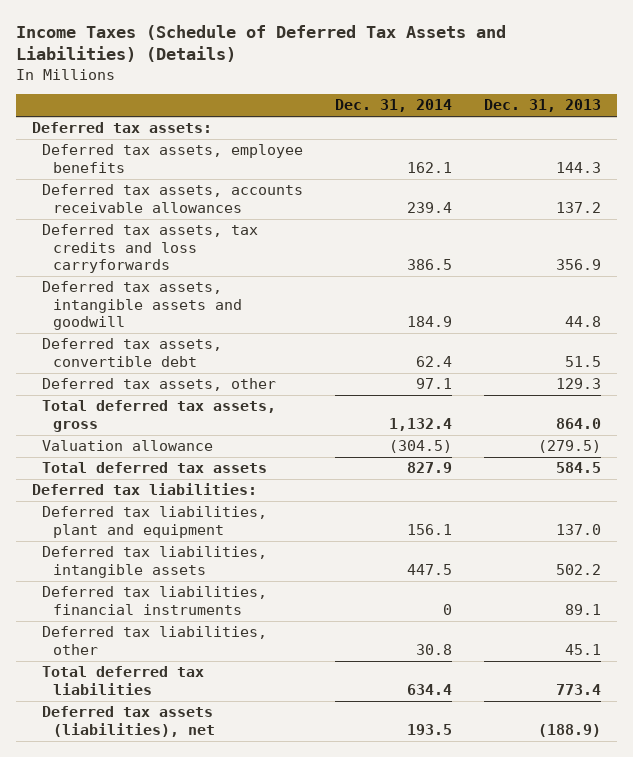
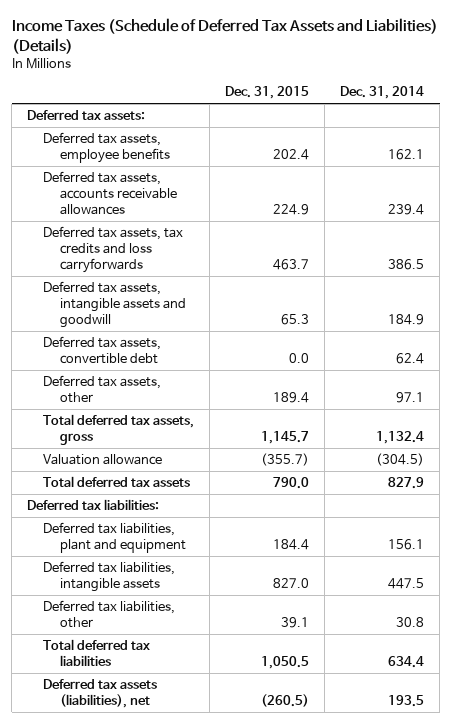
- | Dec. 31, 2014 | Dec. 31, 2013
+ | Dec. 31, 2015 | Dec. 31, 2014
- Deferred tax liabilities, financial instruments | 0 | 89.1

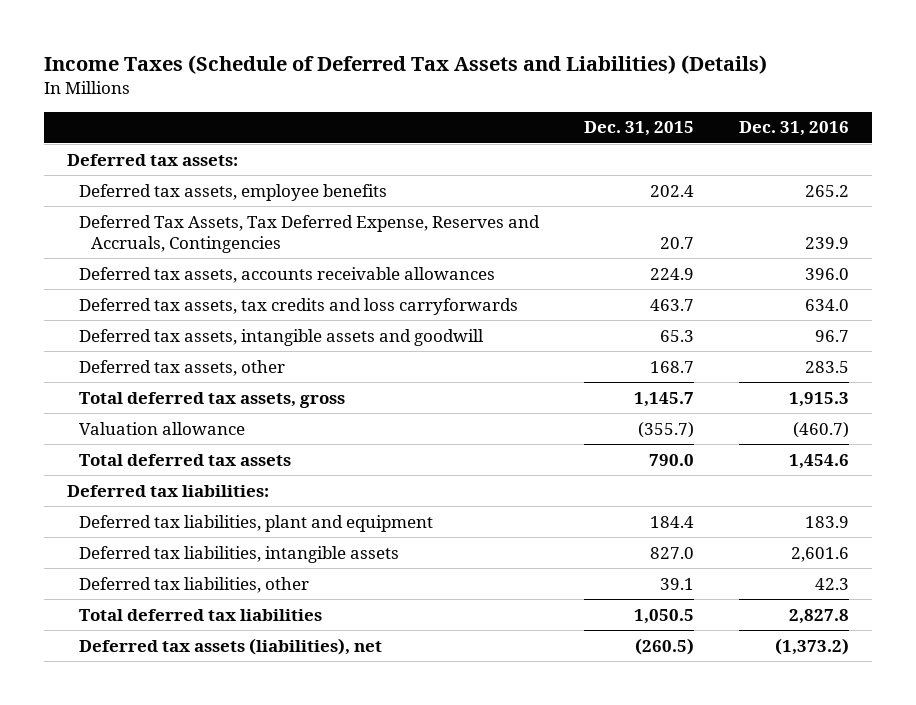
- | Dec. 31, 2015 | Dec. 31, 2014
+ | Dec. 31, 2015 | Dec. 31, 2016
+ Deferred Tax Assets, Tax Deferred Expense, Reserves and Accruals, Contingencies | 20.7 | 239.9
- Deferred tax assets, convertible debt | 0.0 | 62.4
- Deferred tax assets, other | 189.4 | 97.1
+ Deferred tax assets, other | 168.7 | 283.5

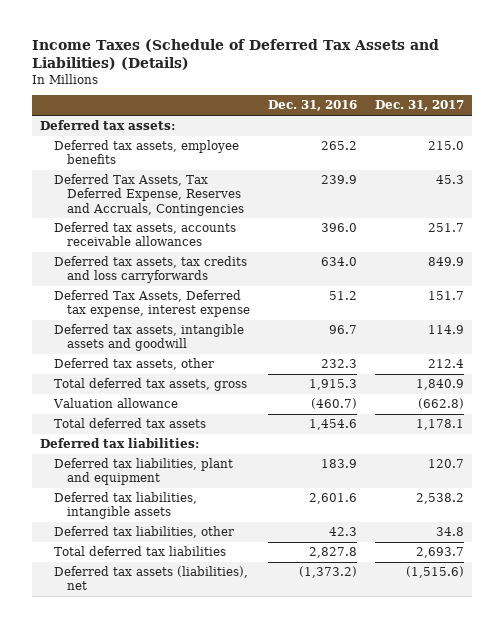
- | Dec. 31, 2015 | Dec. 31, 2016
+ | Dec. 31, 2016 | Dec. 31, 2017
+ Deferred Tax Assets, Deferred tax expense, interest expense | 51.2 | 151.7
- Deferred tax assets, other | 168.7 | 283.5
+ Deferred tax assets, other | 232.3 | 212.4

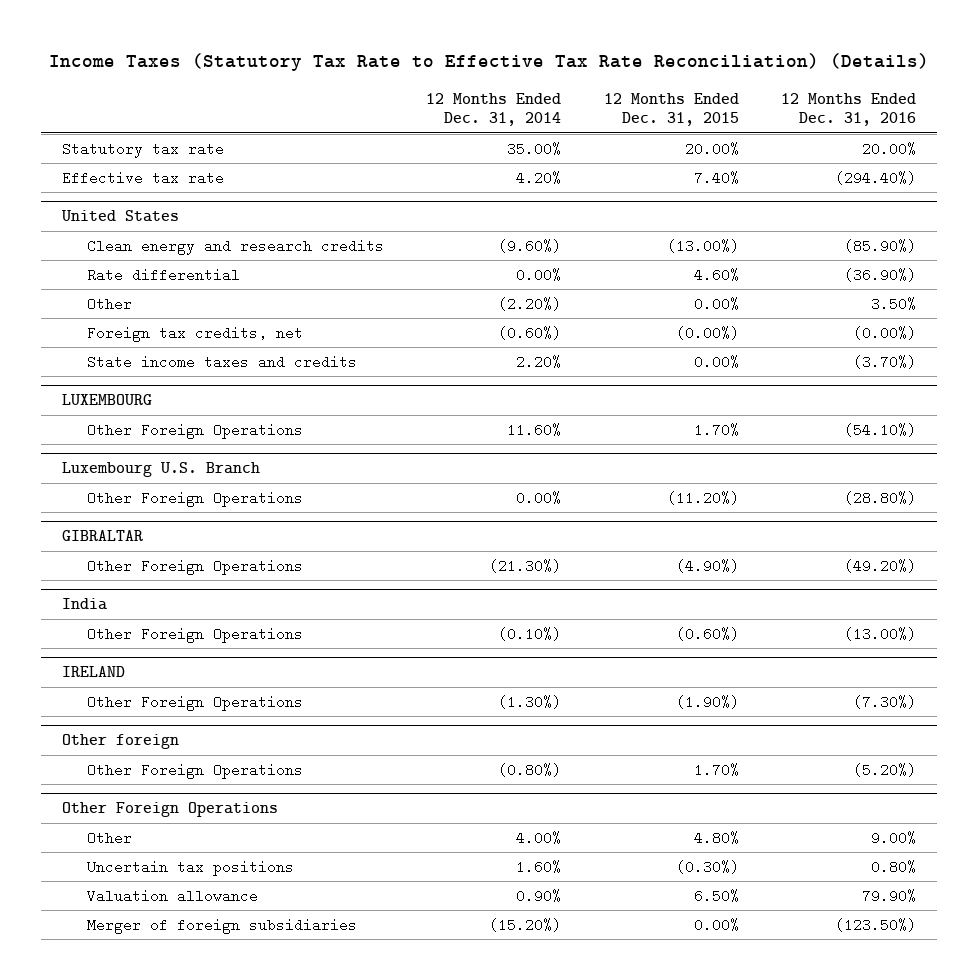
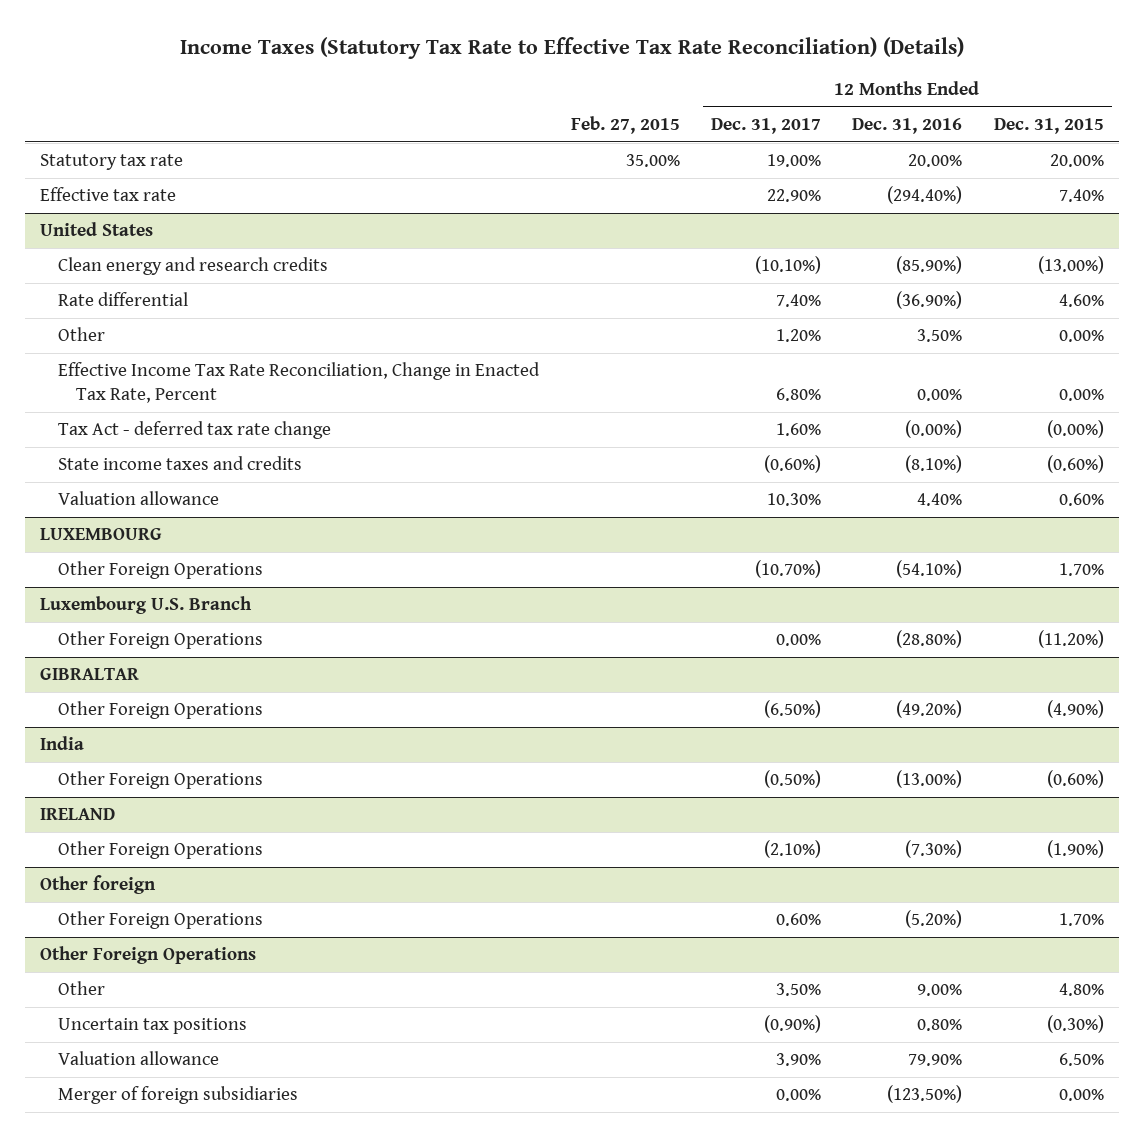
- | 12 Months Ended Dec. 31, 2014 | 12 Months Ended Dec. 31, 2015 | 12 Months Ended Dec. 31, 2016
+ | Feb. 27, 2015 | 12 Months Ended Dec. 31, 2017 | 12 Months Ended Dec. 31, 2016 | 12 Months Ended Dec. 31, 2015
@ United States
- Foreign tax credits, net | (0.60%) | (0.00%) | (0.00%)
- State income taxes and credits | 2.20% | 0.00% | (3.70%)
+ Effective Income Tax Rate Reconciliation, Change in Enacted Tax Rate, Percent | | 6.80% | 0.00% | 0.00%
+ Tax Act - deferred tax rate change | | 1.60% | (0.00%) | (0.00%)
+ State income taxes and credits | | (0.60%) | (8.10%) | (0.60%)
+ Valuation allowance | | 10.30% | 4.40% | 0.60%

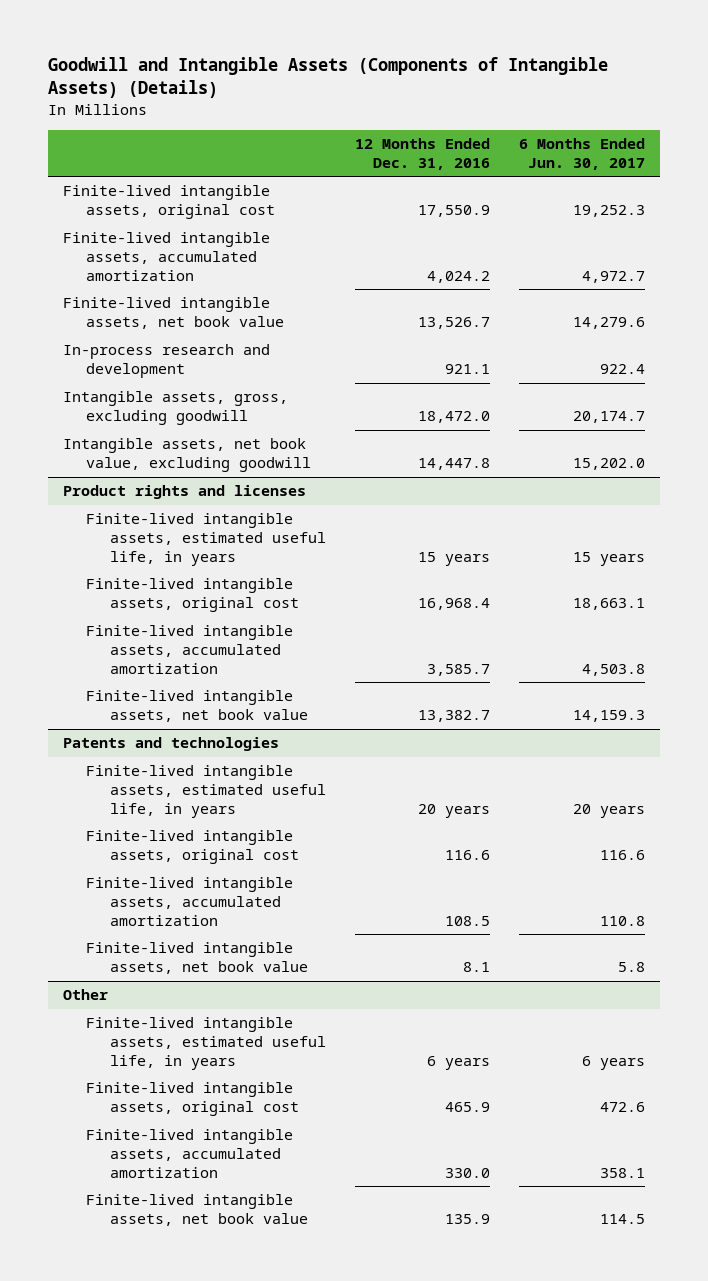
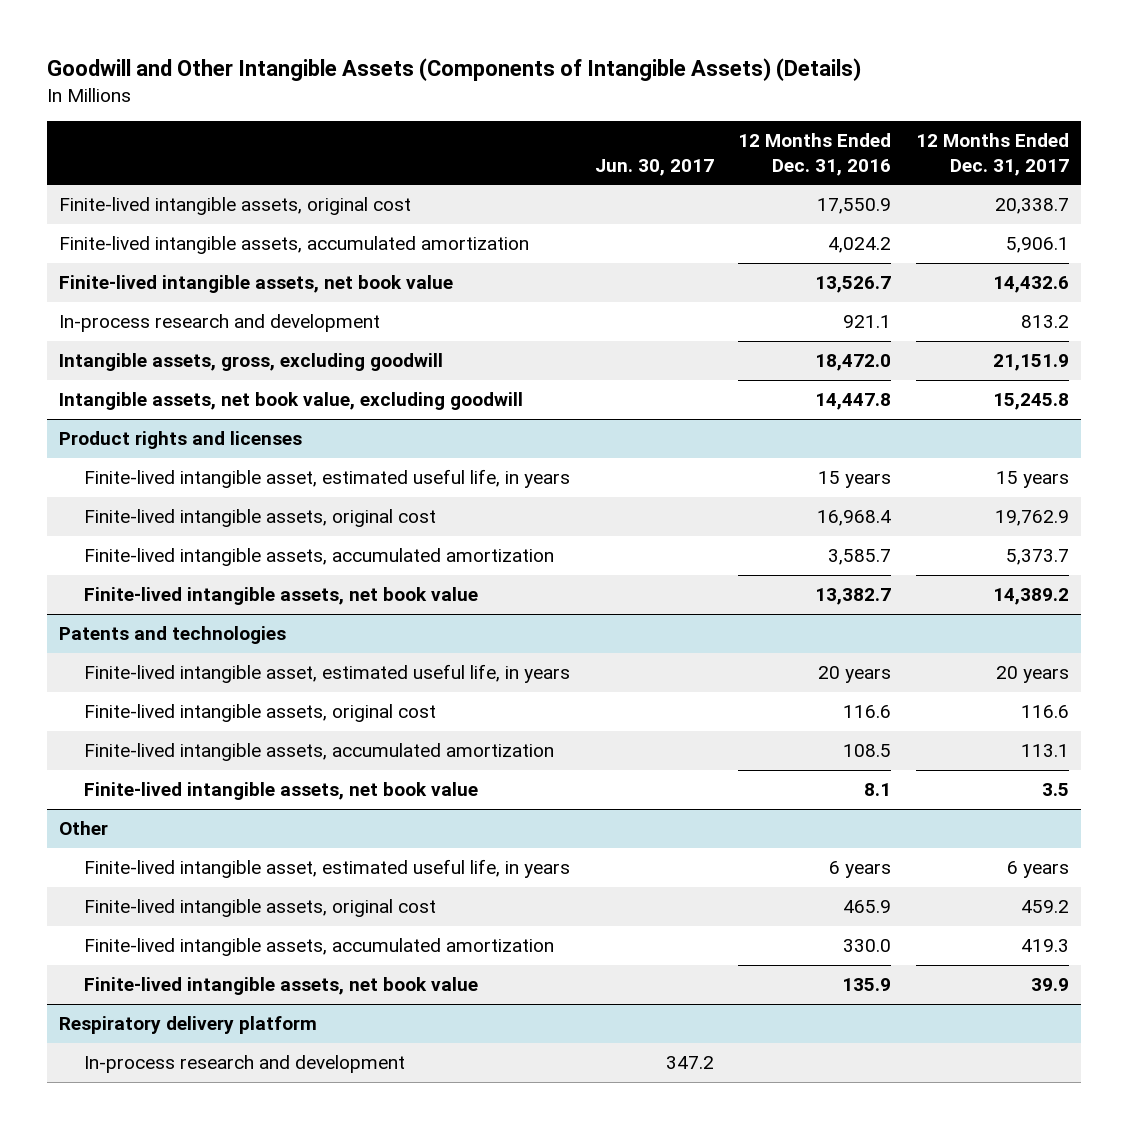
- Goodwill and Intangible Assets (Components of Intangible Assets) (Details)
+ Goodwill and Other Intangible Assets (Components of Intangible Assets) (Details)
- | 12 Months Ended Dec. 31, 2016 | 6 Months Ended Jun. 30, 2017
+ | Jun. 30, 2017 | 12 Months Ended Dec. 31, 2016 | 12 Months Ended Dec. 31, 2017
@ Product rights and licenses
- Finite-lived intangible assets, estimated useful life, in years | 15 years | 15 years
+ Finite-lived intangible asset, estimated useful life, in years | | 15 years | 15 years
@ Patents and technologies
- Finite-lived intangible assets, estimated useful life, in years | 20 years | 20 years
+ Finite-lived intangible asset, estimated useful life, in years | | 20 years | 20 years
@ Other
- Finite-lived intangible assets, estimated useful life, in years | 6 years | 6 years
+ Finite-lived intangible asset, estimated useful life, in years | | 6 years | 6 years
+ Respiratory delivery platform
+ In-process research and development | 347.2 | |

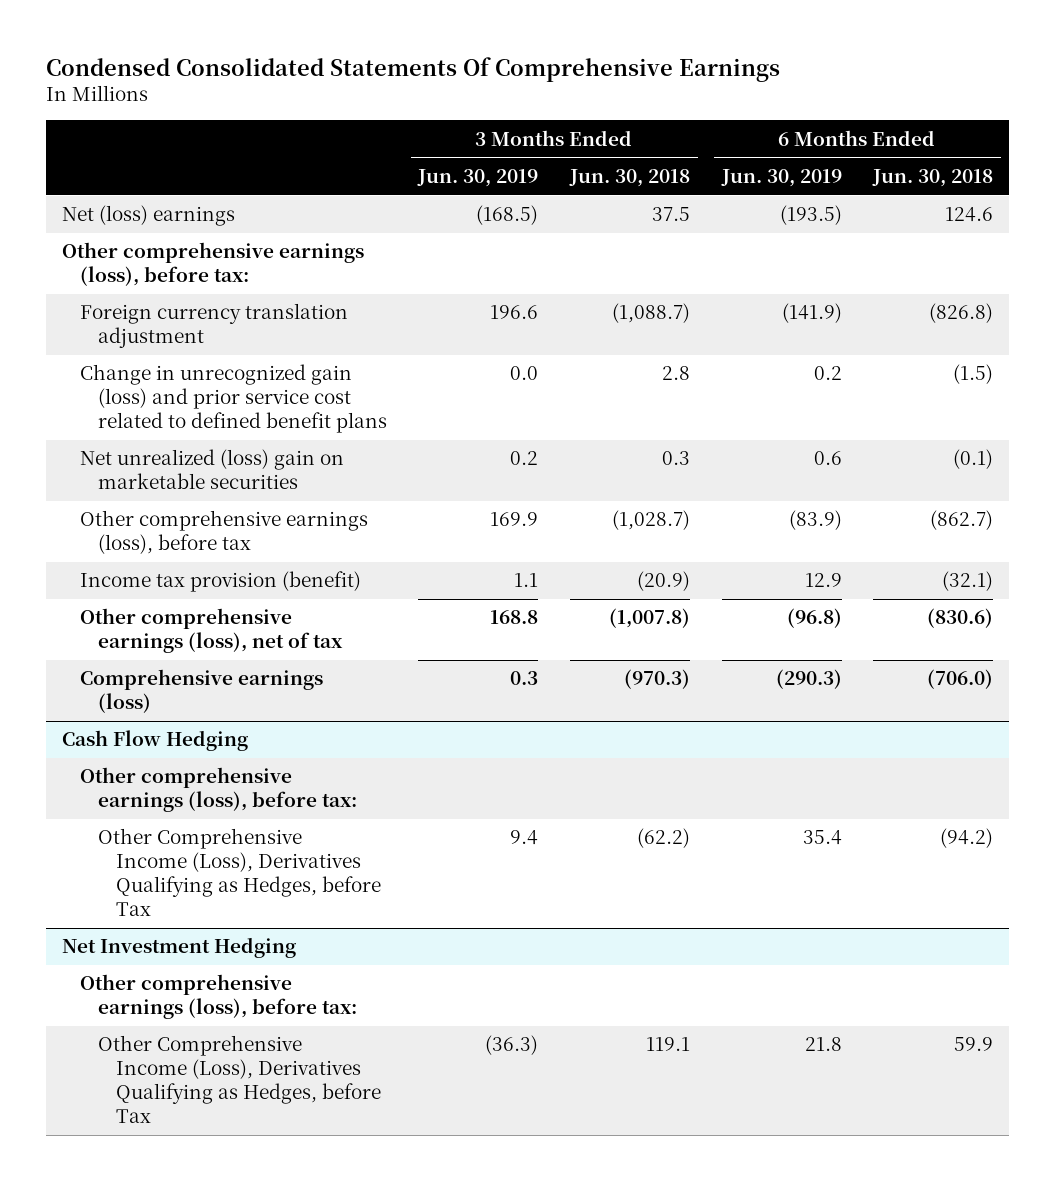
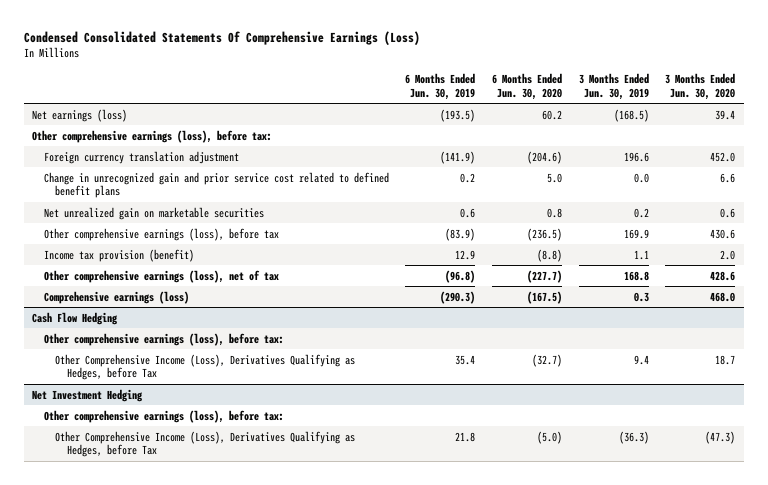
- Condensed Consolidated Statements Of Comprehensive Earnings
+ Condensed Consolidated Statements Of Comprehensive Earnings (Loss)
- | 3 Months Ended Jun. 30, 2019 | 3 Months Ended Jun. 30, 2018 | 6 Months Ended Jun. 30, 2019 | 6 Months Ended Jun. 30, 2018
+ | 6 Months Ended Jun. 30, 2019 | 6 Months Ended Jun. 30, 2020 | 3 Months Ended Jun. 30, 2019 | 3 Months Ended Jun. 30, 2020
- Net (loss) earnings | (168.5) | 37.5 | (193.5) | 124.6
+ Net earnings (loss) | (193.5) | 60.2 | (168.5) | 39.4
- Change in unrecognized gain (loss) and prior service cost related to defined benefit plans | 0.0 | 2.8 | 0.2 | (1.5)
- Net unrealized (loss) gain on marketable securities | 0.2 | 0.3 | 0.6 | (0.1)
+ Change in unrecognized gain and prior service cost related to defined benefit plans | 0.2 | 5.0 | 0.0 | 6.6
+ Net unrealized gain on marketable securities | 0.6 | 0.8 | 0.2 | 0.6

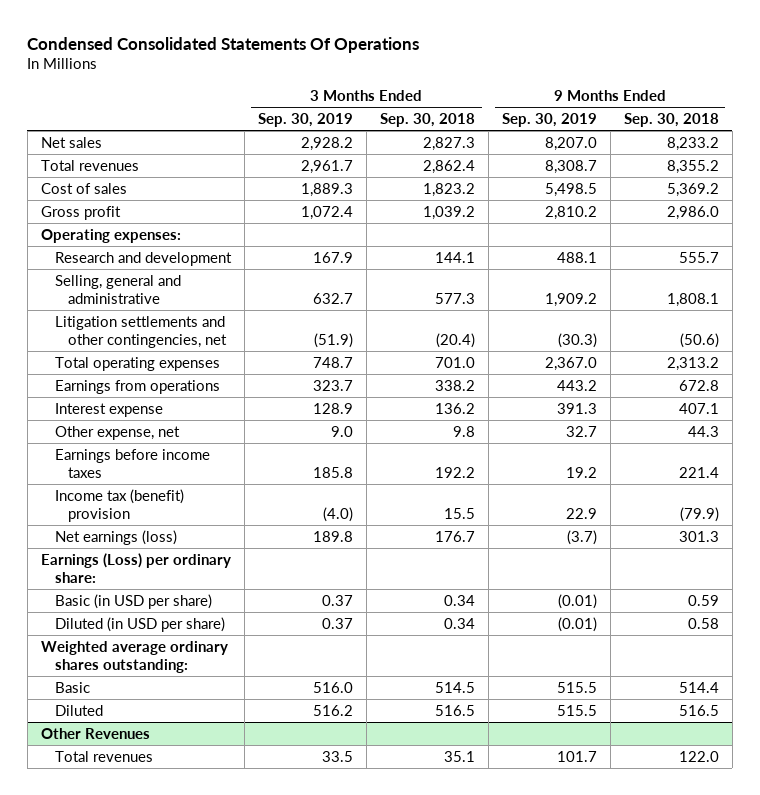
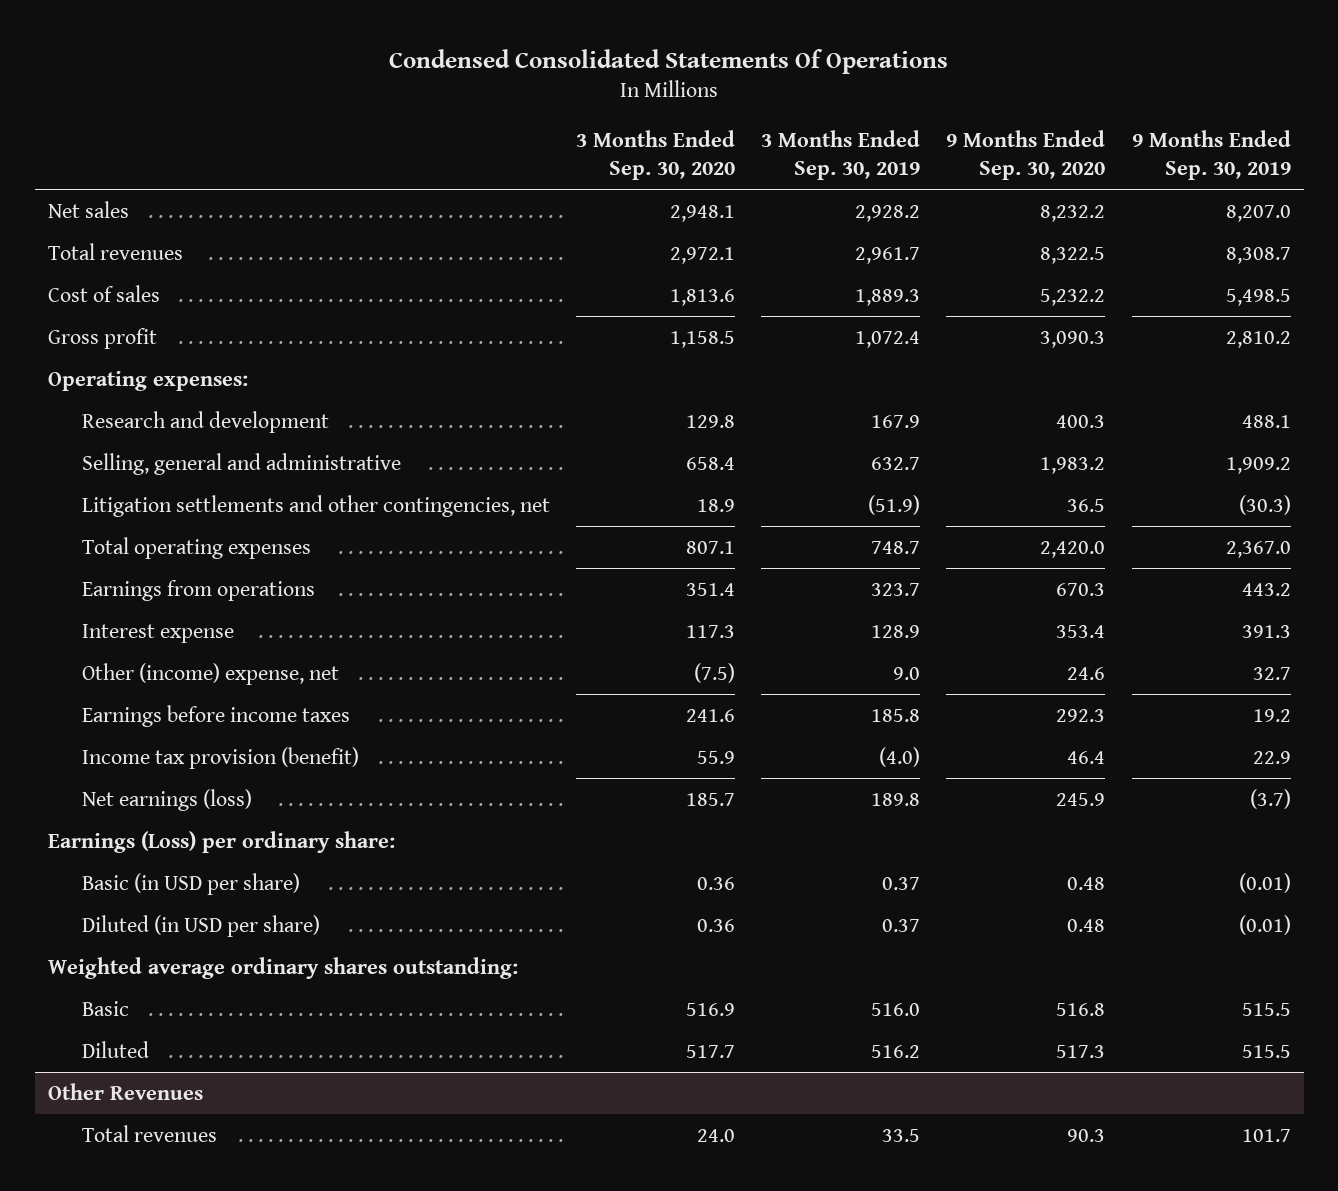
- | 3 Months Ended Sep. 30, 2019 | 3 Months Ended Sep. 30, 2018 | 9 Months Ended Sep. 30, 2019 | 9 Months Ended Sep. 30, 2018
+ | 3 Months Ended Sep. 30, 2020 | 3 Months Ended Sep. 30, 2019 | 9 Months Ended Sep. 30, 2020 | 9 Months Ended Sep. 30, 2019
- Other expense, net | 9.0 | 9.8 | 32.7 | 44.3
+ Other (income) expense, net | (7.5) | 9.0 | 24.6 | 32.7
- Income tax (benefit) provision | (4.0) | 15.5 | 22.9 | (79.9)
+ Income tax provision (benefit) | 55.9 | (4.0) | 46.4 | 22.9

